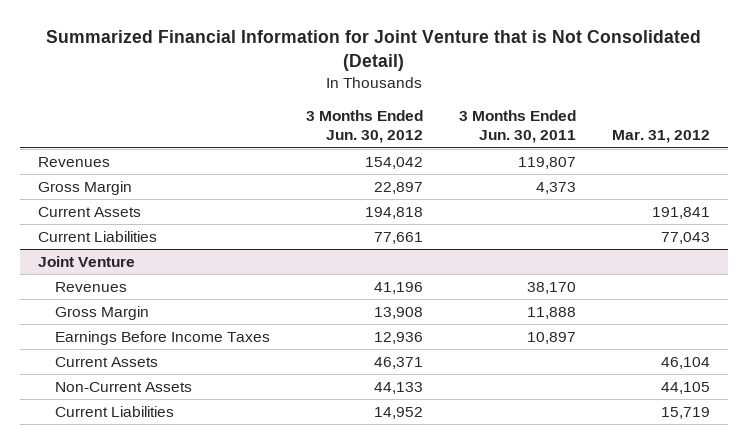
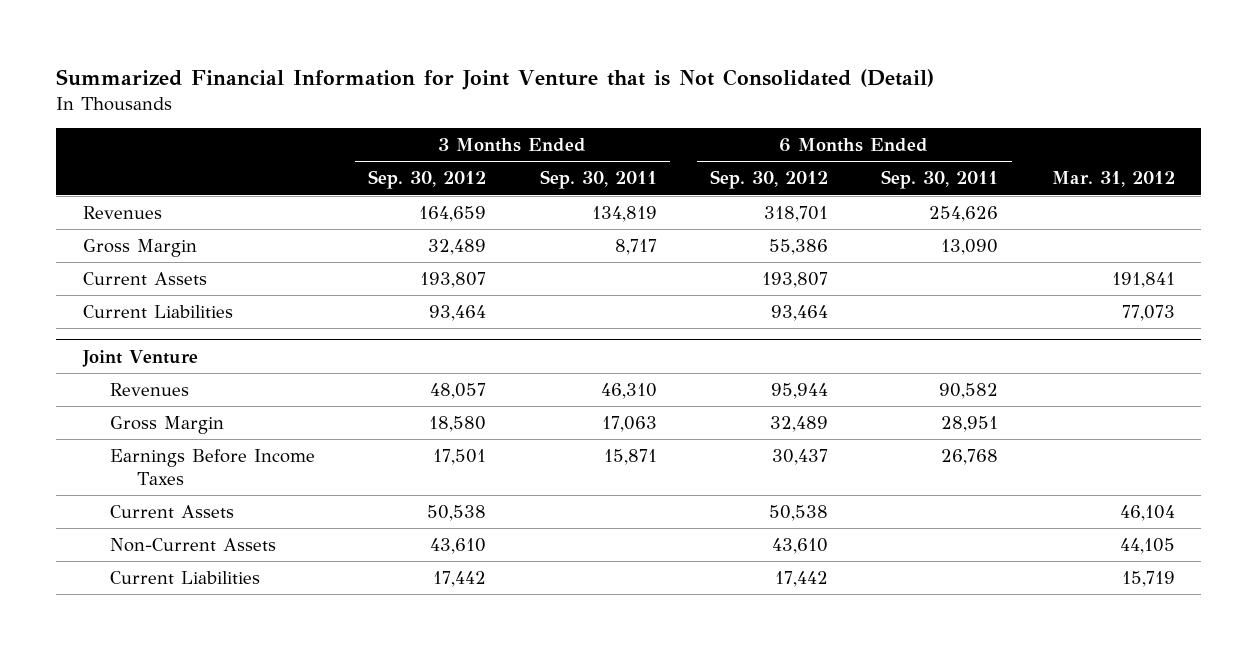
- | 3 Months Ended Jun. 30, 2012 | 3 Months Ended Jun. 30, 2011 | Mar. 31, 2012
+ | 3 Months Ended Sep. 30, 2012 | 3 Months Ended Sep. 30, 2011 | 6 Months Ended Sep. 30, 2012 | 6 Months Ended Sep. 30, 2011 | Mar. 31, 2012
- Current Liabilities | 77,661 | | 77,043
+ Current Liabilities | 93,464 | | 93,464 | | 77,073

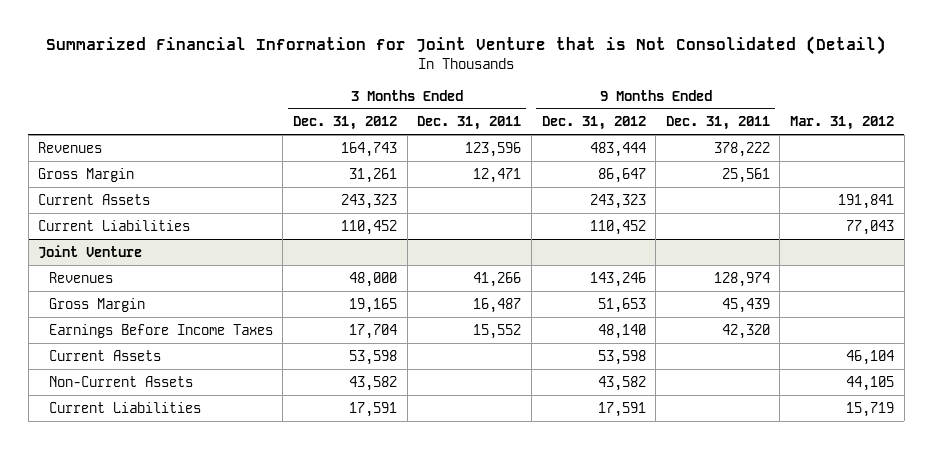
- | 3 Months Ended Sep. 30, 2012 | 3 Months Ended Sep. 30, 2011 | 6 Months Ended Sep. 30, 2012 | 6 Months Ended Sep. 30, 2011 | Mar. 31, 2012
+ | 3 Months Ended Dec. 31, 2012 | 3 Months Ended Dec. 31, 2011 | 9 Months Ended Dec. 31, 2012 | 9 Months Ended Dec. 31, 2011 | Mar. 31, 2012
- Current Liabilities | 93,464 | | 93,464 | | 77,073
+ Current Liabilities | 110,452 | | 110,452 | | 77,043

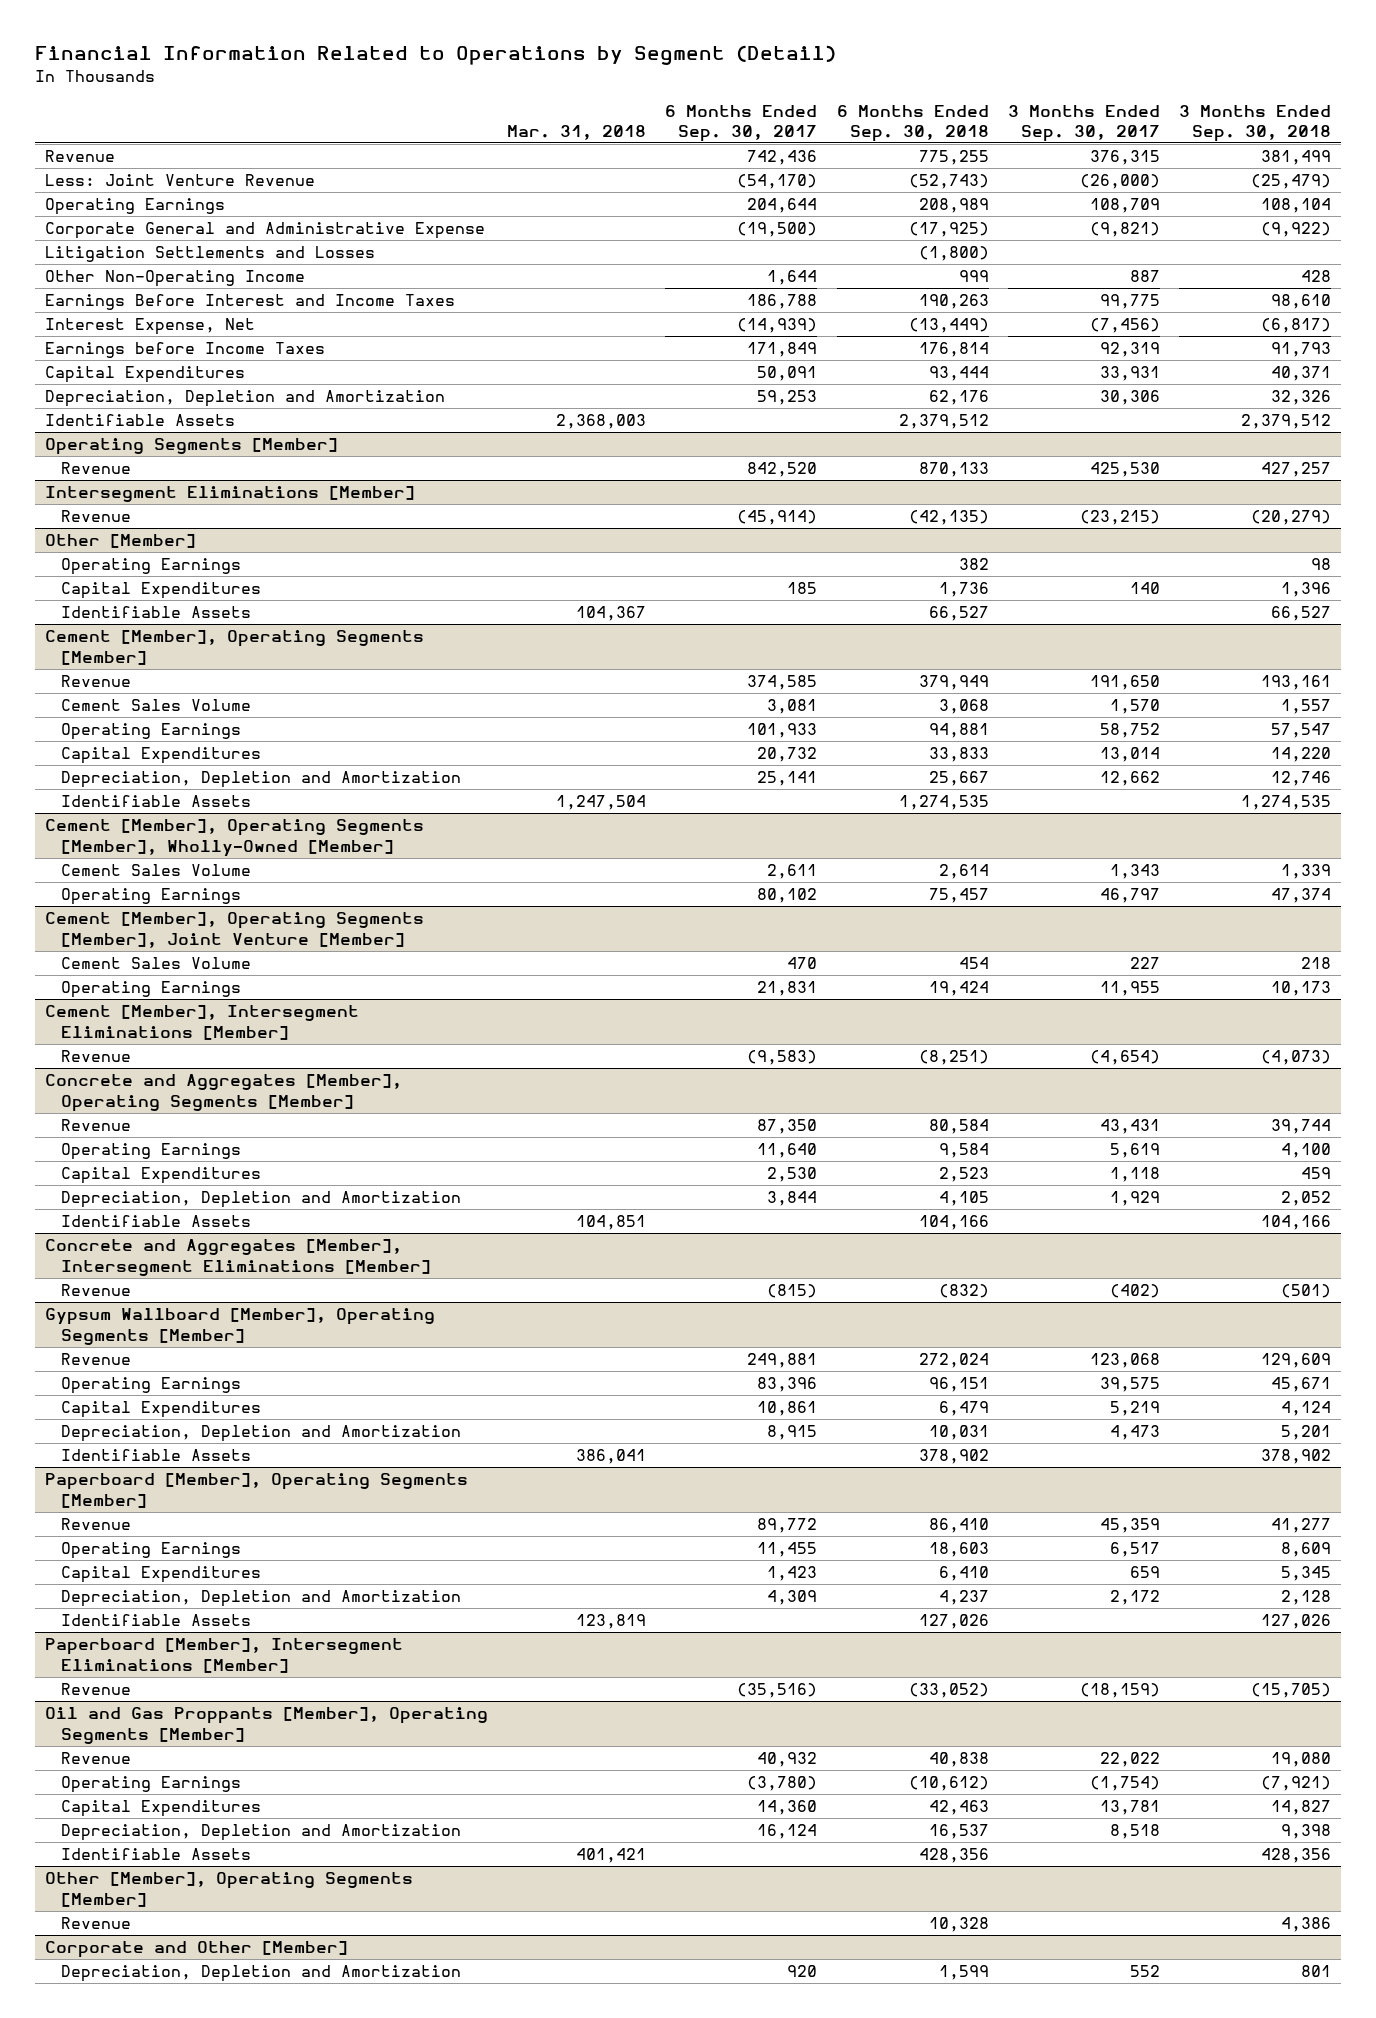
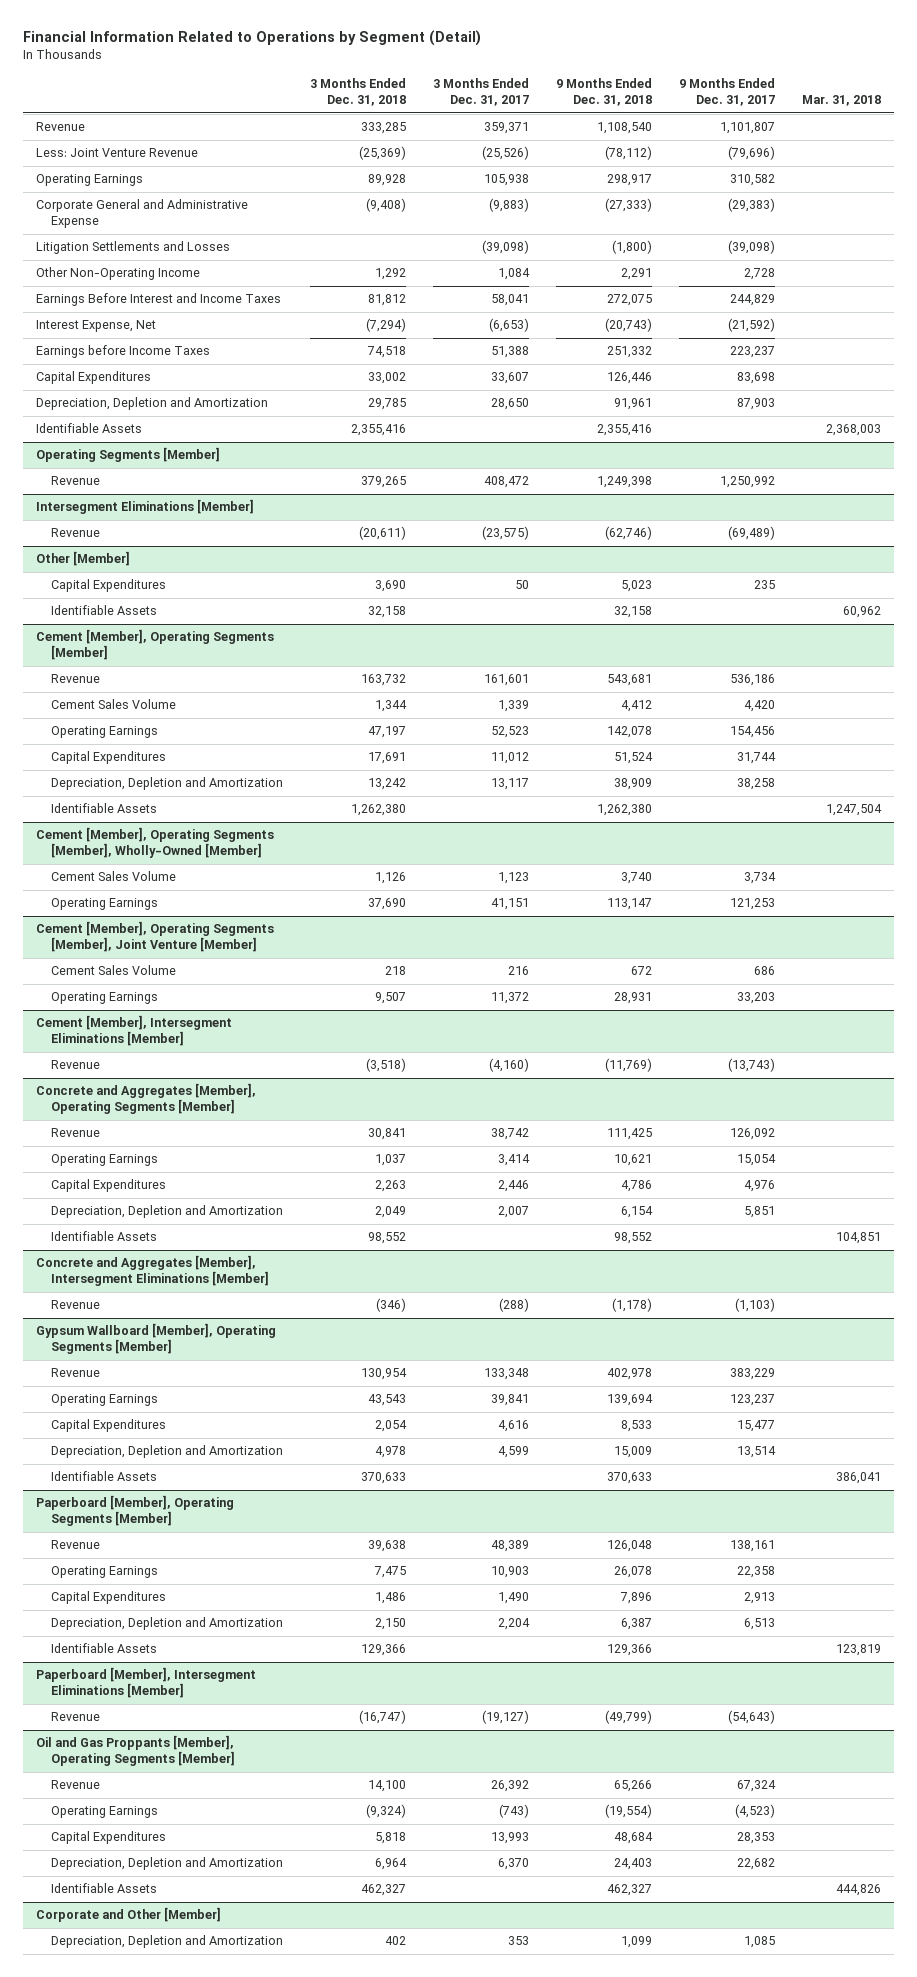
- | Mar. 31, 2018 | 6 Months Ended Sep. 30, 2017 | 6 Months Ended Sep. 30, 2018 | 3 Months Ended Sep. 30, 2017 | 3 Months Ended Sep. 30, 2018
+ | 3 Months Ended Dec. 31, 2018 | 3 Months Ended Dec. 31, 2017 | 9 Months Ended Dec. 31, 2018 | 9 Months Ended Dec. 31, 2017 | Mar. 31, 2018
@ Other [Member]
- Operating Earnings | | | 382 | | 98
- Identifiable Assets | 104,367 | | 66,527 | | 66,527
+ Identifiable Assets | 32,158 | | 32,158 | | 60,962
@ Oil and Gas Proppants [Member], Operating Segments [Member]
- Identifiable Assets | 401,421 | | 428,356 | | 428,356
- Other [Member], Operating Segments [Member]
- Revenue | | | 10,328 | | 4,386
@ Oil and Gas Proppants [Member], Operating Segments [Member]
+ Identifiable Assets | 462,327 | | 462,327 | | 444,826

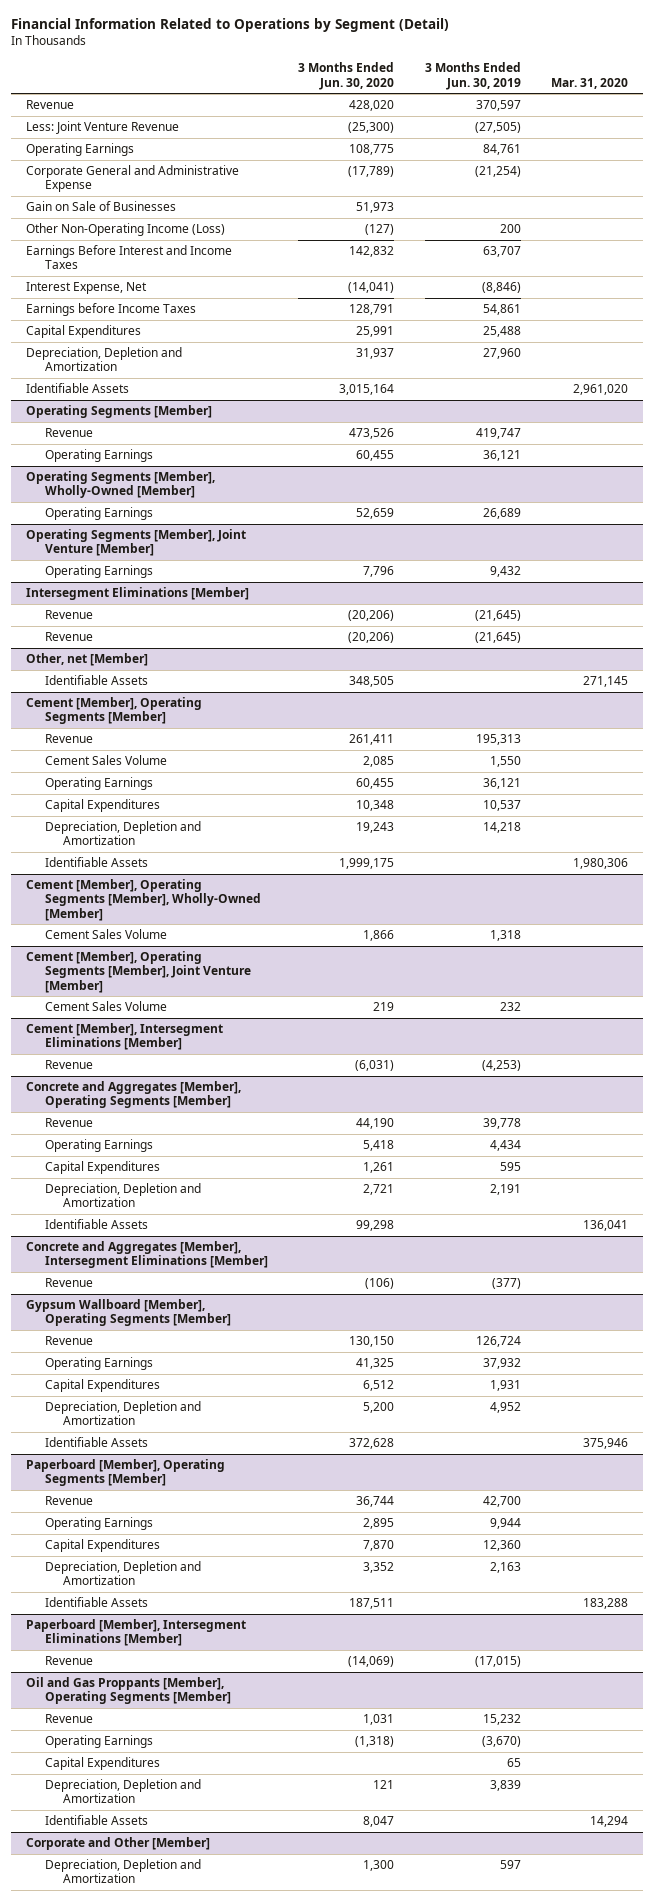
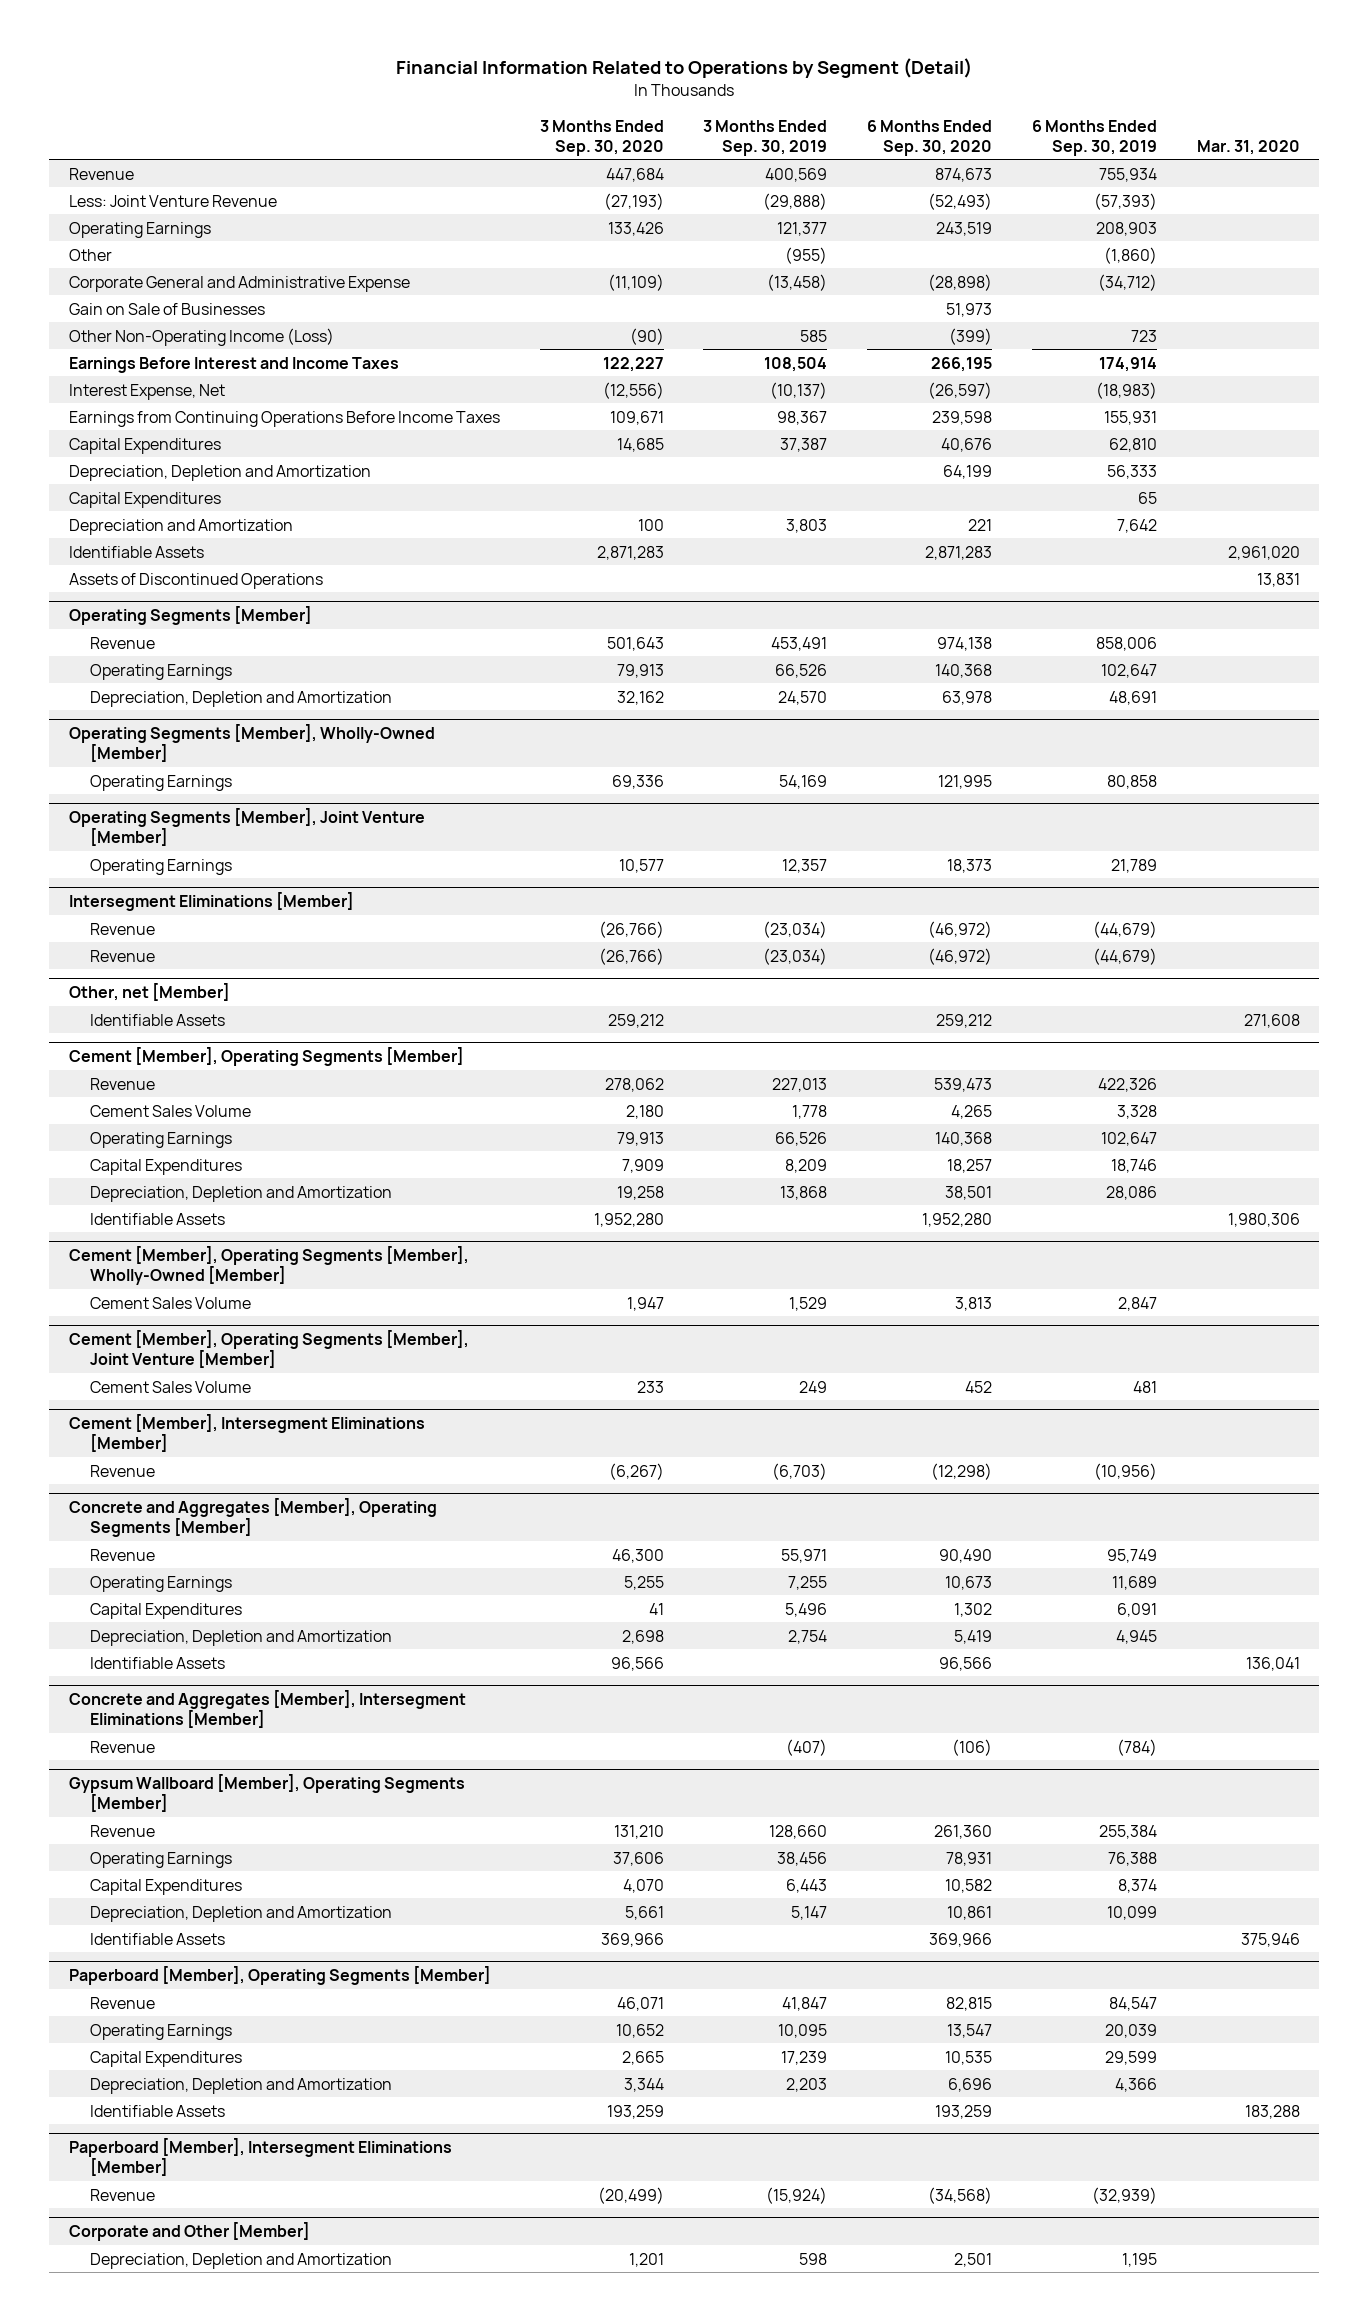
- | 3 Months Ended Jun. 30, 2020 | 3 Months Ended Jun. 30, 2019 | Mar. 31, 2020
+ | 3 Months Ended Sep. 30, 2020 | 3 Months Ended Sep. 30, 2019 | 6 Months Ended Sep. 30, 2020 | 6 Months Ended Sep. 30, 2019 | Mar. 31, 2020
+ Other | | (955) | | (1,860) |
- Earnings before Income Taxes | 128,791 | 54,861 |
+ Earnings from Continuing Operations Before Income Taxes | 109,671 | 98,367 | 239,598 | 155,931 |
+ Capital Expenditures | | | | 65 |
+ Depreciation and Amortization | 100 | 3,803 | 221 | 7,642 |
+ Assets of Discontinued Operations | | | | | 13,831
@ Operating Segments [Member]
+ Depreciation, Depletion and Amortization | 32,162 | 24,570 | 63,978 | 48,691 |
@ Other, net [Member]
- Identifiable Assets | 348,505 | | 271,145
+ Identifiable Assets | 259,212 | | 259,212 | | 271,608
- Oil and Gas Proppants [Member], Operating Segments [Member]
- Revenue | 1,031 | 15,232 |
- Operating Earnings | (1,318) | (3,670) |
- Capital Expenditures | | 65 |
- Depreciation, Depletion and Amortization | 121 | 3,839 |
- Identifiable Assets | 8,047 | | 14,294

